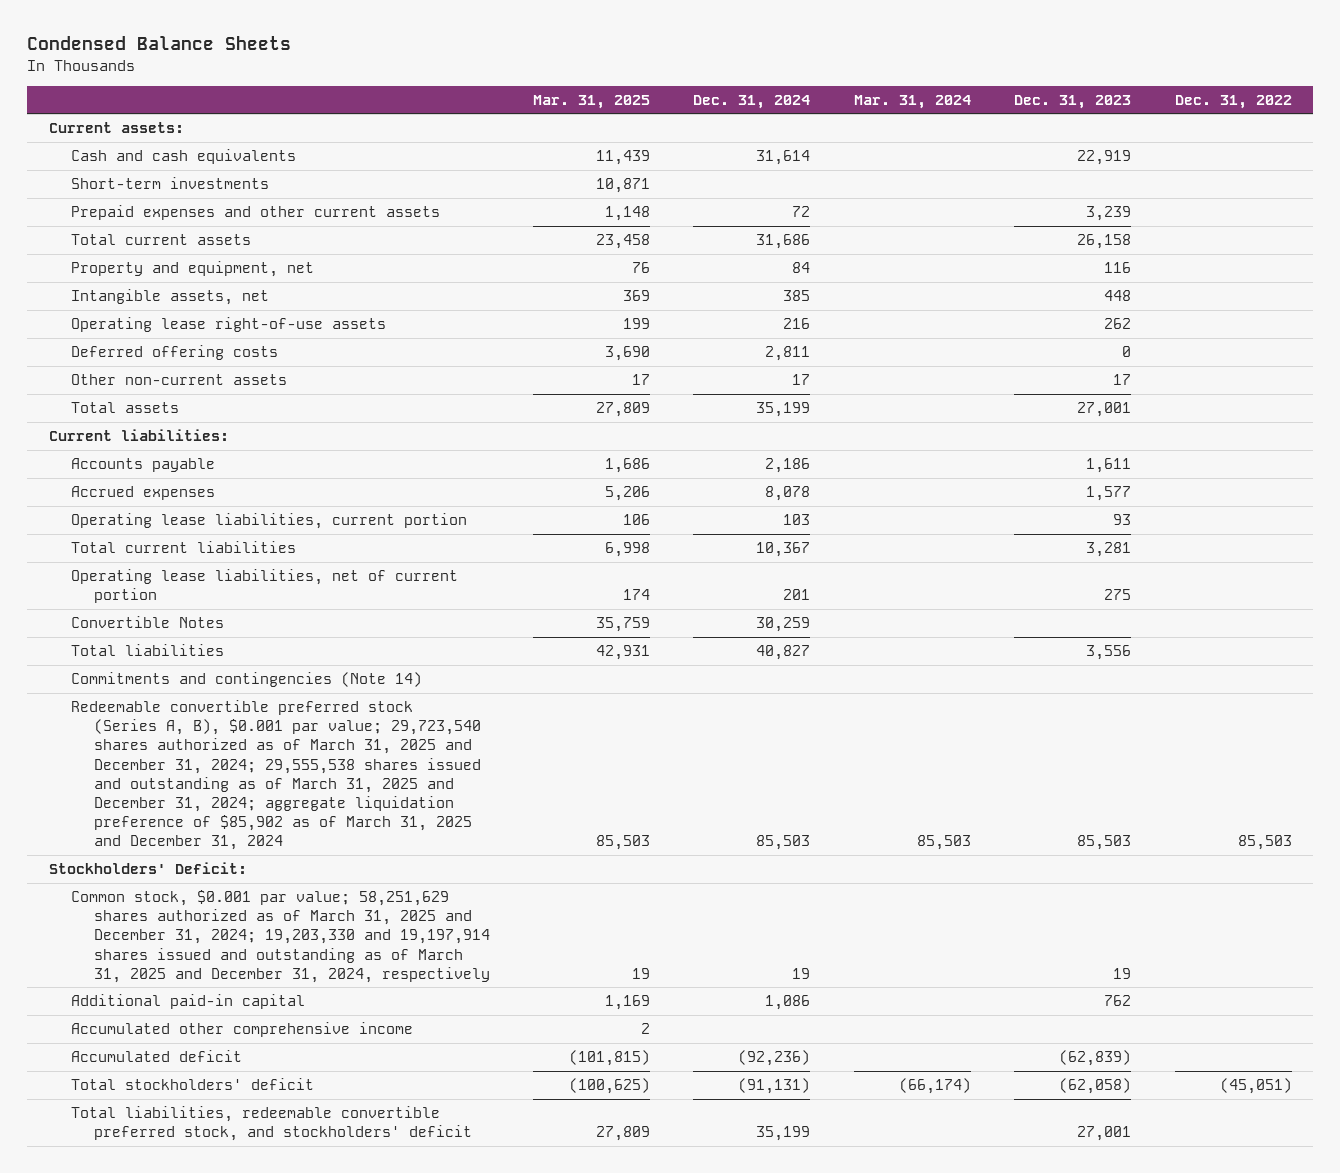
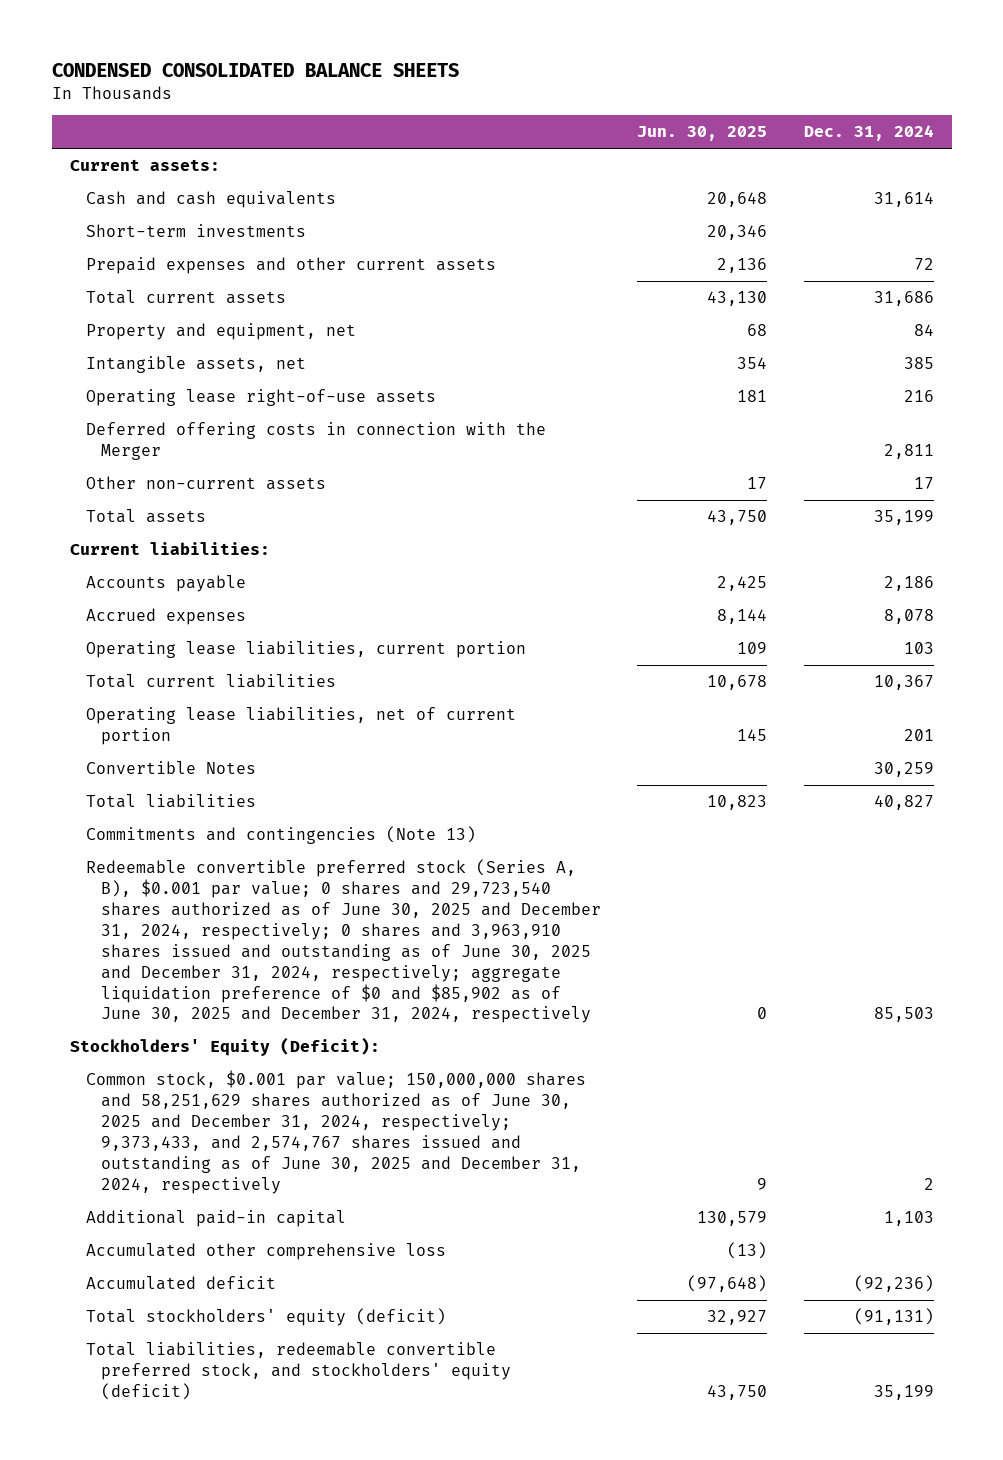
- Condensed Balance Sheets
+ CONDENSED CONSOLIDATED BALANCE SHEETS
- | Mar. 31, 2025 | Dec. 31, 2024 | Mar. 31, 2024 | Dec. 31, 2023 | Dec. 31, 2022
+ | Jun. 30, 2025 | Dec. 31, 2024
- Deferred offering costs | 3,690 | 2,811 | | 0 |
+ Deferred offering costs in connection with the Merger | | 2,811
- Commitments and contingencies (Note 14)
- Redeemable convertible preferred stock (Series A, B), $0.001 par value; 29,723,540 shares authorized as of March 31, 2025 and December 31, 2024; 29,555,538 shares issued and outstanding as of March 31, 2025 and December 31, 2024; aggregate liquidation preference of $85,902 as of March 31, 2025 and December 31, 2024 | 85,503 | 85,503 | 85,503 | 85,503 | 85,503
- Stockholders' Deficit:
- Common stock, $0.001 par value; 58,251,629 shares authorized as of March 31, 2025 and December 31, 2024; 19,203,330 and 19,197,914 shares issued and outstanding as of March 31, 2025 and December 31, 2024, respectively | 19 | 19 | | 19 |
- Additional paid-in capital | 1,169 | 1,086 | | 762 |
- Accumulated other comprehensive income | 2 | | | |
+ Commitments and contingencies (Note 13)
+ Redeemable convertible preferred stock (Series A, B), $0.001 par value; 0 shares and 29,723,540 shares authorized as of June 30, 2025 and December 31, 2024, respectively; 0 shares and 3,963,910 shares issued and outstanding as of June 30, 2025 and December 31, 2024, respectively; aggregate liquidation preference of $0 and $85,902 as of June 30, 2025 and December 31, 2024, respectively | 0 | 85,503
+ Stockholders' Equity (Deficit):
+ Common stock, $0.001 par value; 150,000,000 shares and 58,251,629 shares authorized as of June 30, 2025 and December 31, 2024, respectively; 9,373,433, and 2,574,767 shares issued and outstanding as of June 30, 2025 and December 31, 2024, respectively | 9 | 2
+ Additional paid-in capital | 130,579 | 1,103
+ Accumulated other comprehensive loss | (13) |
- Total stockholders' deficit | (100,625) | (91,131) | (66,174) | (62,058) | (45,051)
- Total liabilities, redeemable convertible preferred stock, and stockholders' deficit | 27,809 | 35,199 | | 27,001 |
+ Total stockholders' equity (deficit) | 32,927 | (91,131)
+ Total liabilities, redeemable convertible preferred stock, and stockholders' equity (deficit) | 43,750 | 35,199

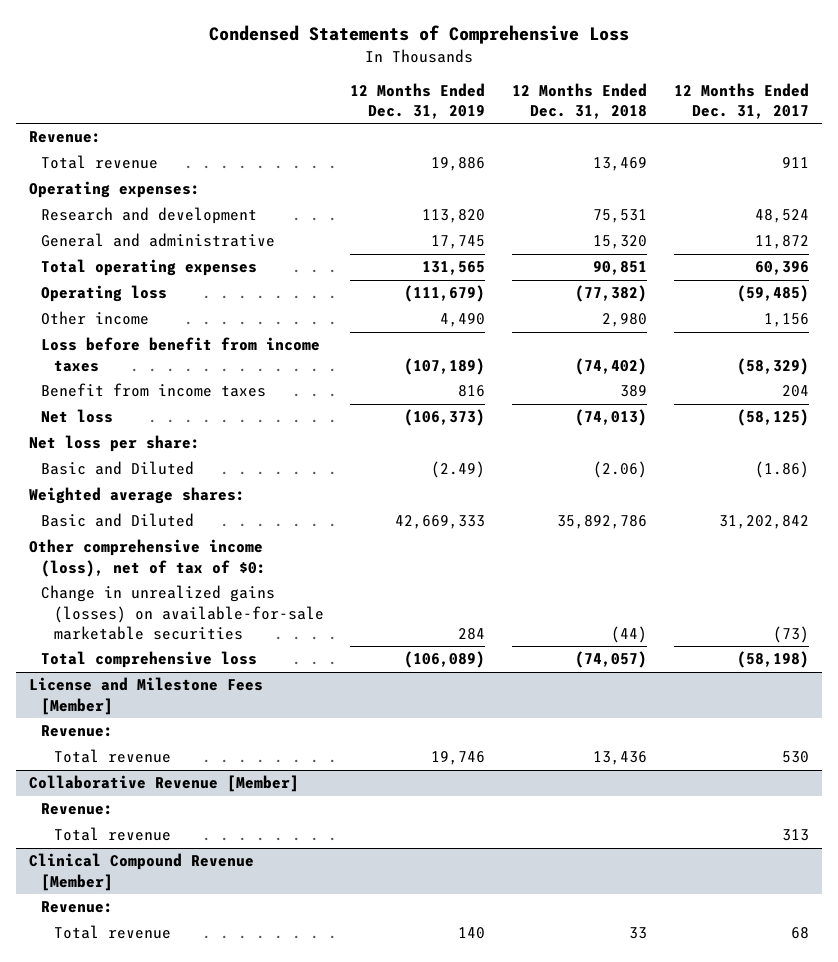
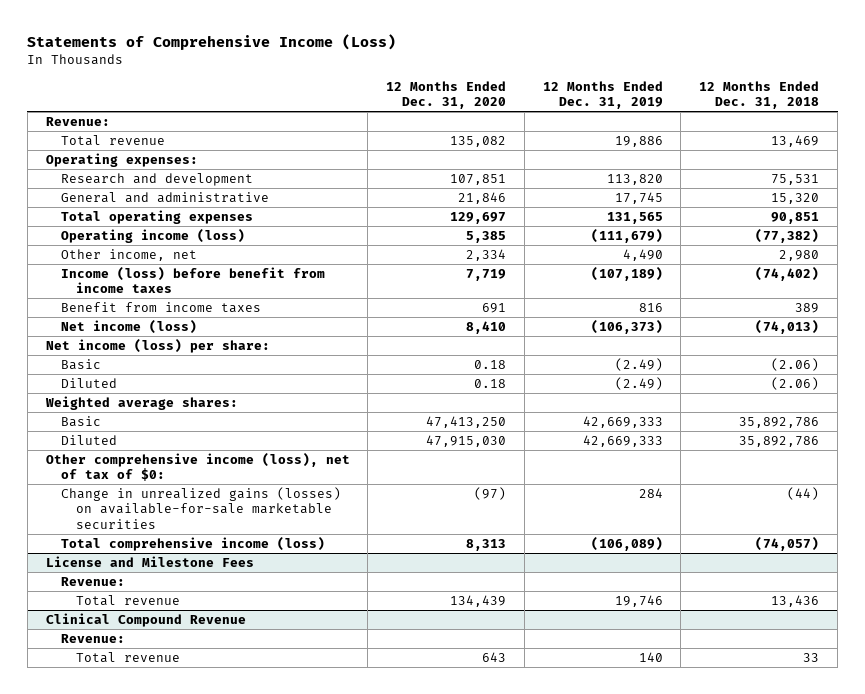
- Condensed Statements of Comprehensive Loss
+ Statements of Comprehensive Income (Loss)
- | 12 Months Ended Dec. 31, 2019 | 12 Months Ended Dec. 31, 2018 | 12 Months Ended Dec. 31, 2017
+ | 12 Months Ended Dec. 31, 2020 | 12 Months Ended Dec. 31, 2019 | 12 Months Ended Dec. 31, 2018
- Operating loss | (111,679) | (77,382) | (59,485)
- Other income | 4,490 | 2,980 | 1,156
- Loss before benefit from income taxes | (107,189) | (74,402) | (58,329)
+ Operating income (loss) | 5,385 | (111,679) | (77,382)
+ Other income, net | 2,334 | 4,490 | 2,980
+ Income (loss) before benefit from income taxes | 7,719 | (107,189) | (74,402)
- Net loss | (106,373) | (74,013) | (58,125)
- Net loss per share:
- Basic and Diluted | (2.49) | (2.06) | (1.86)
+ Net income (loss) | 8,410 | (106,373) | (74,013)
+ Net income (loss) per share:
+ Basic | 0.18 | (2.49) | (2.06)
+ Diluted | 0.18 | (2.49) | (2.06)
- Basic and Diluted | 42,669,333 | 35,892,786 | 31,202,842
+ Basic | 47,413,250 | 42,669,333 | 35,892,786
+ Diluted | 47,915,030 | 42,669,333 | 35,892,786
- Total comprehensive loss | (106,089) | (74,057) | (58,198)
- License and Milestone Fees [Member]
+ Total comprehensive income (loss) | 8,313 | (106,089) | (74,057)
+ License and Milestone Fees
- Collaborative Revenue [Member]
- Revenue:
- Total revenue | | | 313
- Clinical Compound Revenue [Member]
+ Clinical Compound Revenue

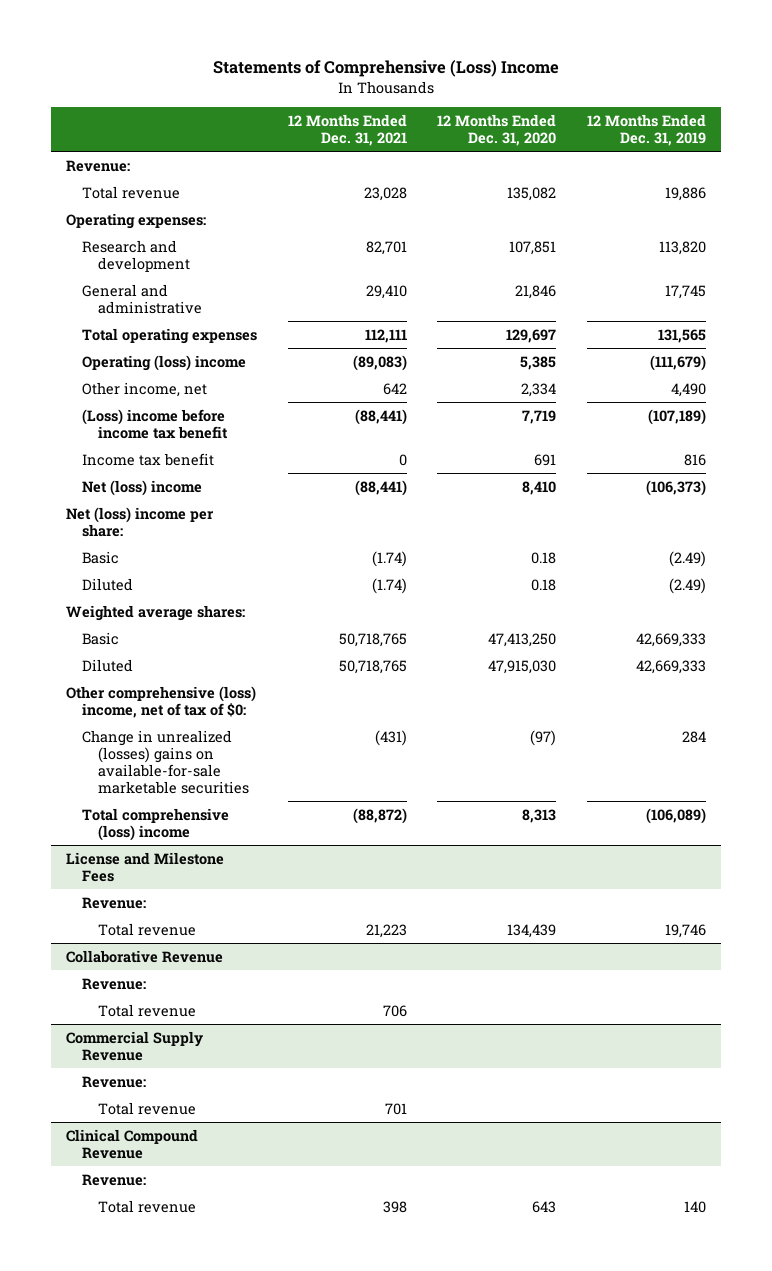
- Statements of Comprehensive Income (Loss)
+ Statements of Comprehensive (Loss) Income
- | 12 Months Ended Dec. 31, 2020 | 12 Months Ended Dec. 31, 2019 | 12 Months Ended Dec. 31, 2018
+ | 12 Months Ended Dec. 31, 2021 | 12 Months Ended Dec. 31, 2020 | 12 Months Ended Dec. 31, 2019
- Operating income (loss) | 5,385 | (111,679) | (77,382)
+ Operating (loss) income | (89,083) | 5,385 | (111,679)
- Income (loss) before benefit from income taxes | 7,719 | (107,189) | (74,402)
- Benefit from income taxes | 691 | 816 | 389
- Net income (loss) | 8,410 | (106,373) | (74,013)
- Net income (loss) per share:
+ (Loss) income before income tax benefit | (88,441) | 7,719 | (107,189)
+ Income tax benefit | 0 | 691 | 816
+ Net (loss) income | (88,441) | 8,410 | (106,373)
+ Net (loss) income per share:
- Other comprehensive income (loss), net of tax of $0:
- Change in unrealized gains (losses) on available-for-sale marketable securities | (97) | 284 | (44)
- Total comprehensive income (loss) | 8,313 | (106,089) | (74,057)
+ Other comprehensive (loss) income, net of tax of $0:
+ Change in unrealized (losses) gains on available-for-sale marketable securities | (431) | (97) | 284
+ Total comprehensive (loss) income | (88,872) | 8,313 | (106,089)
+ Collaborative Revenue
+ Revenue:
+ Total revenue | 706 | |
+ Commercial Supply Revenue
+ Revenue:
+ Total revenue | 701 | |

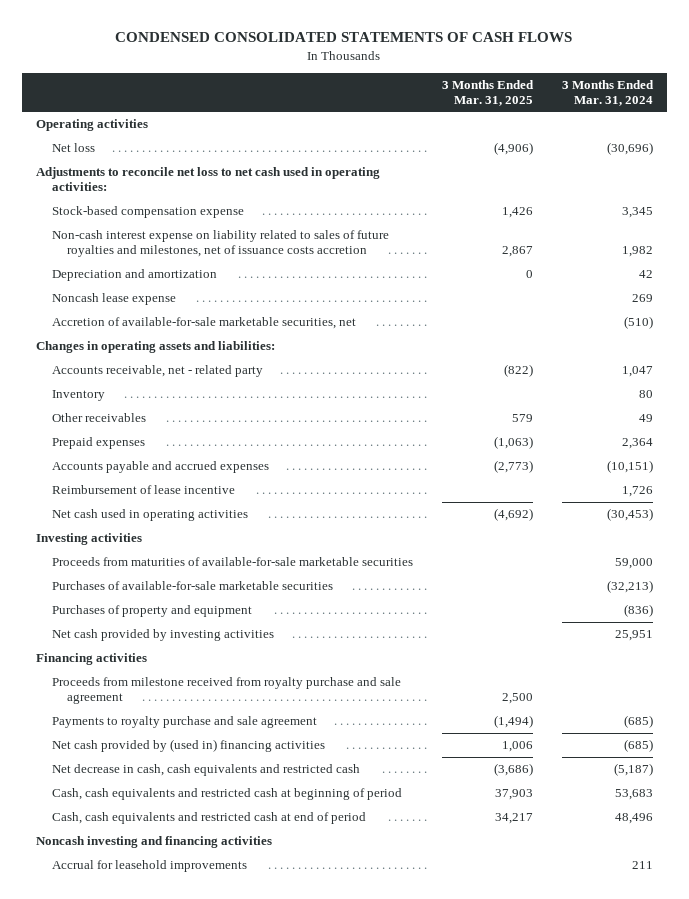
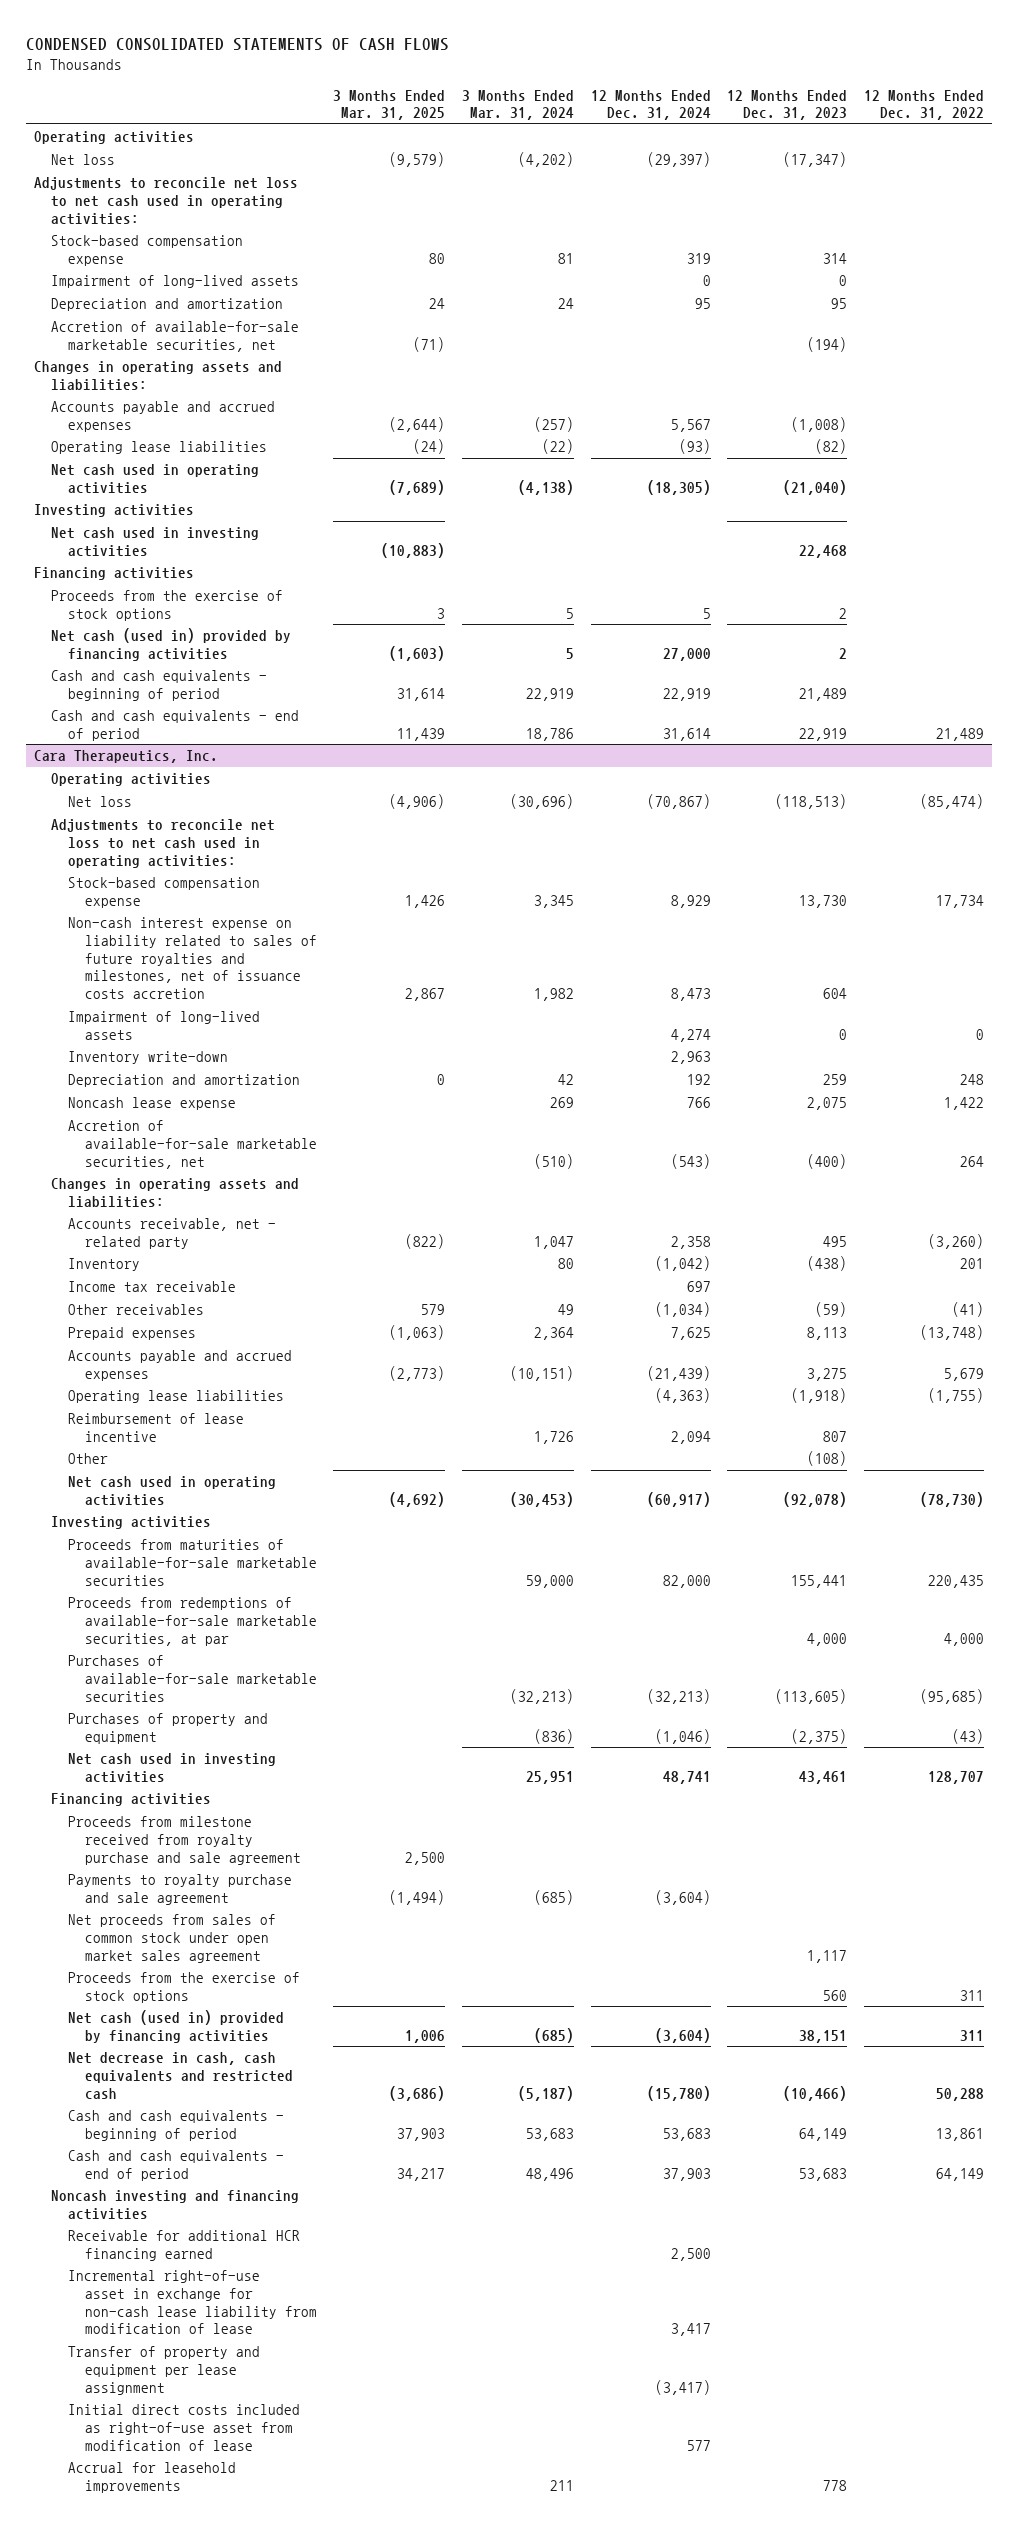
- | 3 Months Ended Mar. 31, 2025 | 3 Months Ended Mar. 31, 2024
+ | 3 Months Ended Mar. 31, 2025 | 3 Months Ended Mar. 31, 2024 | 12 Months Ended Dec. 31, 2024 | 12 Months Ended Dec. 31, 2023 | 12 Months Ended Dec. 31, 2022
+ Net loss | (9,579) | (4,202) | (29,397) | (17,347) |
+ Adjustments to reconcile net loss to net cash used in operating activities:
+ Stock-based compensation expense | 80 | 81 | 319 | 314 |
+ Impairment of long-lived assets | | | 0 | 0 |
+ Depreciation and amortization | 24 | 24 | 95 | 95 |
+ Accretion of available-for-sale marketable securities, net | (71) | | | (194) |
+ Changes in operating assets and liabilities:
+ Accounts payable and accrued expenses | (2,644) | (257) | 5,567 | (1,008) |
+ Operating lease liabilities | (24) | (22) | (93) | (82) |
+ Net cash used in operating activities | (7,689) | (4,138) | (18,305) | (21,040) |
+ Investing activities
+ Net cash used in investing activities | (10,883) | | | 22,468 |
+ Financing activities
+ Proceeds from the exercise of stock options | 3 | 5 | 5 | 2 |
+ Net cash (used in) provided by financing activities | (1,603) | 5 | 27,000 | 2 |
+ Cash and cash equivalents - beginning of period | 31,614 | 22,919 | 22,919 | 21,489 |
+ Cash and cash equivalents - end of period | 11,439 | 18,786 | 31,614 | 22,919 | 21,489
+ Cara Therapeutics, Inc.
+ Operating activities
+ Impairment of long-lived assets | | | 4,274 | 0 | 0
+ Inventory write-down | | | 2,963 | |
+ Income tax receivable | | | 697 | |
+ Operating lease liabilities | | | (4,363) | (1,918) | (1,755)
+ Other | | | | (108) |
+ Proceeds from redemptions of available-for-sale marketable securities, at par | | | | 4,000 | 4,000
- Net cash provided by investing activities | | 25,951
+ Net cash used in investing activities | | 25,951 | 48,741 | 43,461 | 128,707
- Net cash provided by (used in) financing activities | 1,006 | (685)
+ Net proceeds from sales of common stock under open market sales agreement | | | | 1,117 |
+ Proceeds from the exercise of stock options | | | | 560 | 311
+ Net cash (used in) provided by financing activities | 1,006 | (685) | (3,604) | 38,151 | 311
- Cash, cash equivalents and restricted cash at beginning of period | 37,903 | 53,683
- Cash, cash equivalents and restricted cash at end of period | 34,217 | 48,496
+ Cash and cash equivalents - beginning of period | 37,903 | 53,683 | 53,683 | 64,149 | 13,861
+ Cash and cash equivalents - end of period | 34,217 | 48,496 | 37,903 | 53,683 | 64,149
+ Receivable for additional HCR financing earned | | | 2,500 | |
+ Incremental right-of-use asset in exchange for non-cash lease liability from modification of lease | | | 3,417 | |
+ Transfer of property and equipment per lease assignment | | | (3,417) | |
+ Initial direct costs included as right-of-use asset from modification of lease | | | 577 | |

